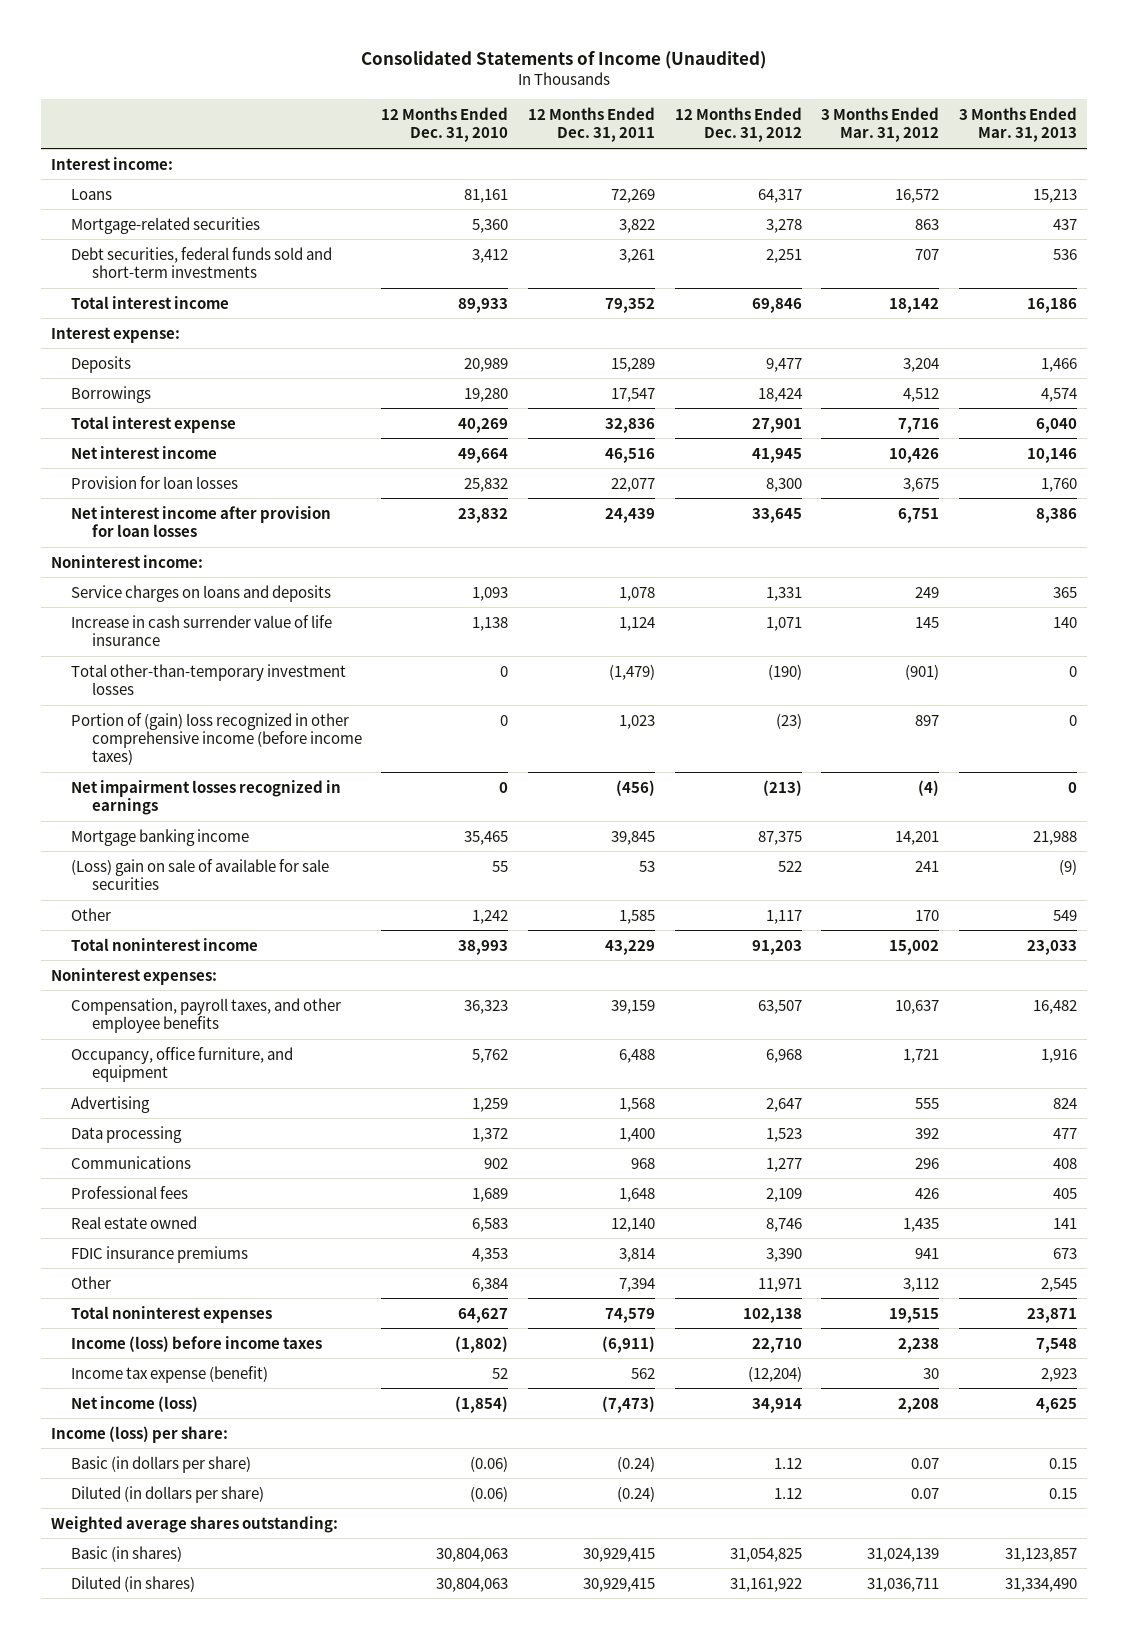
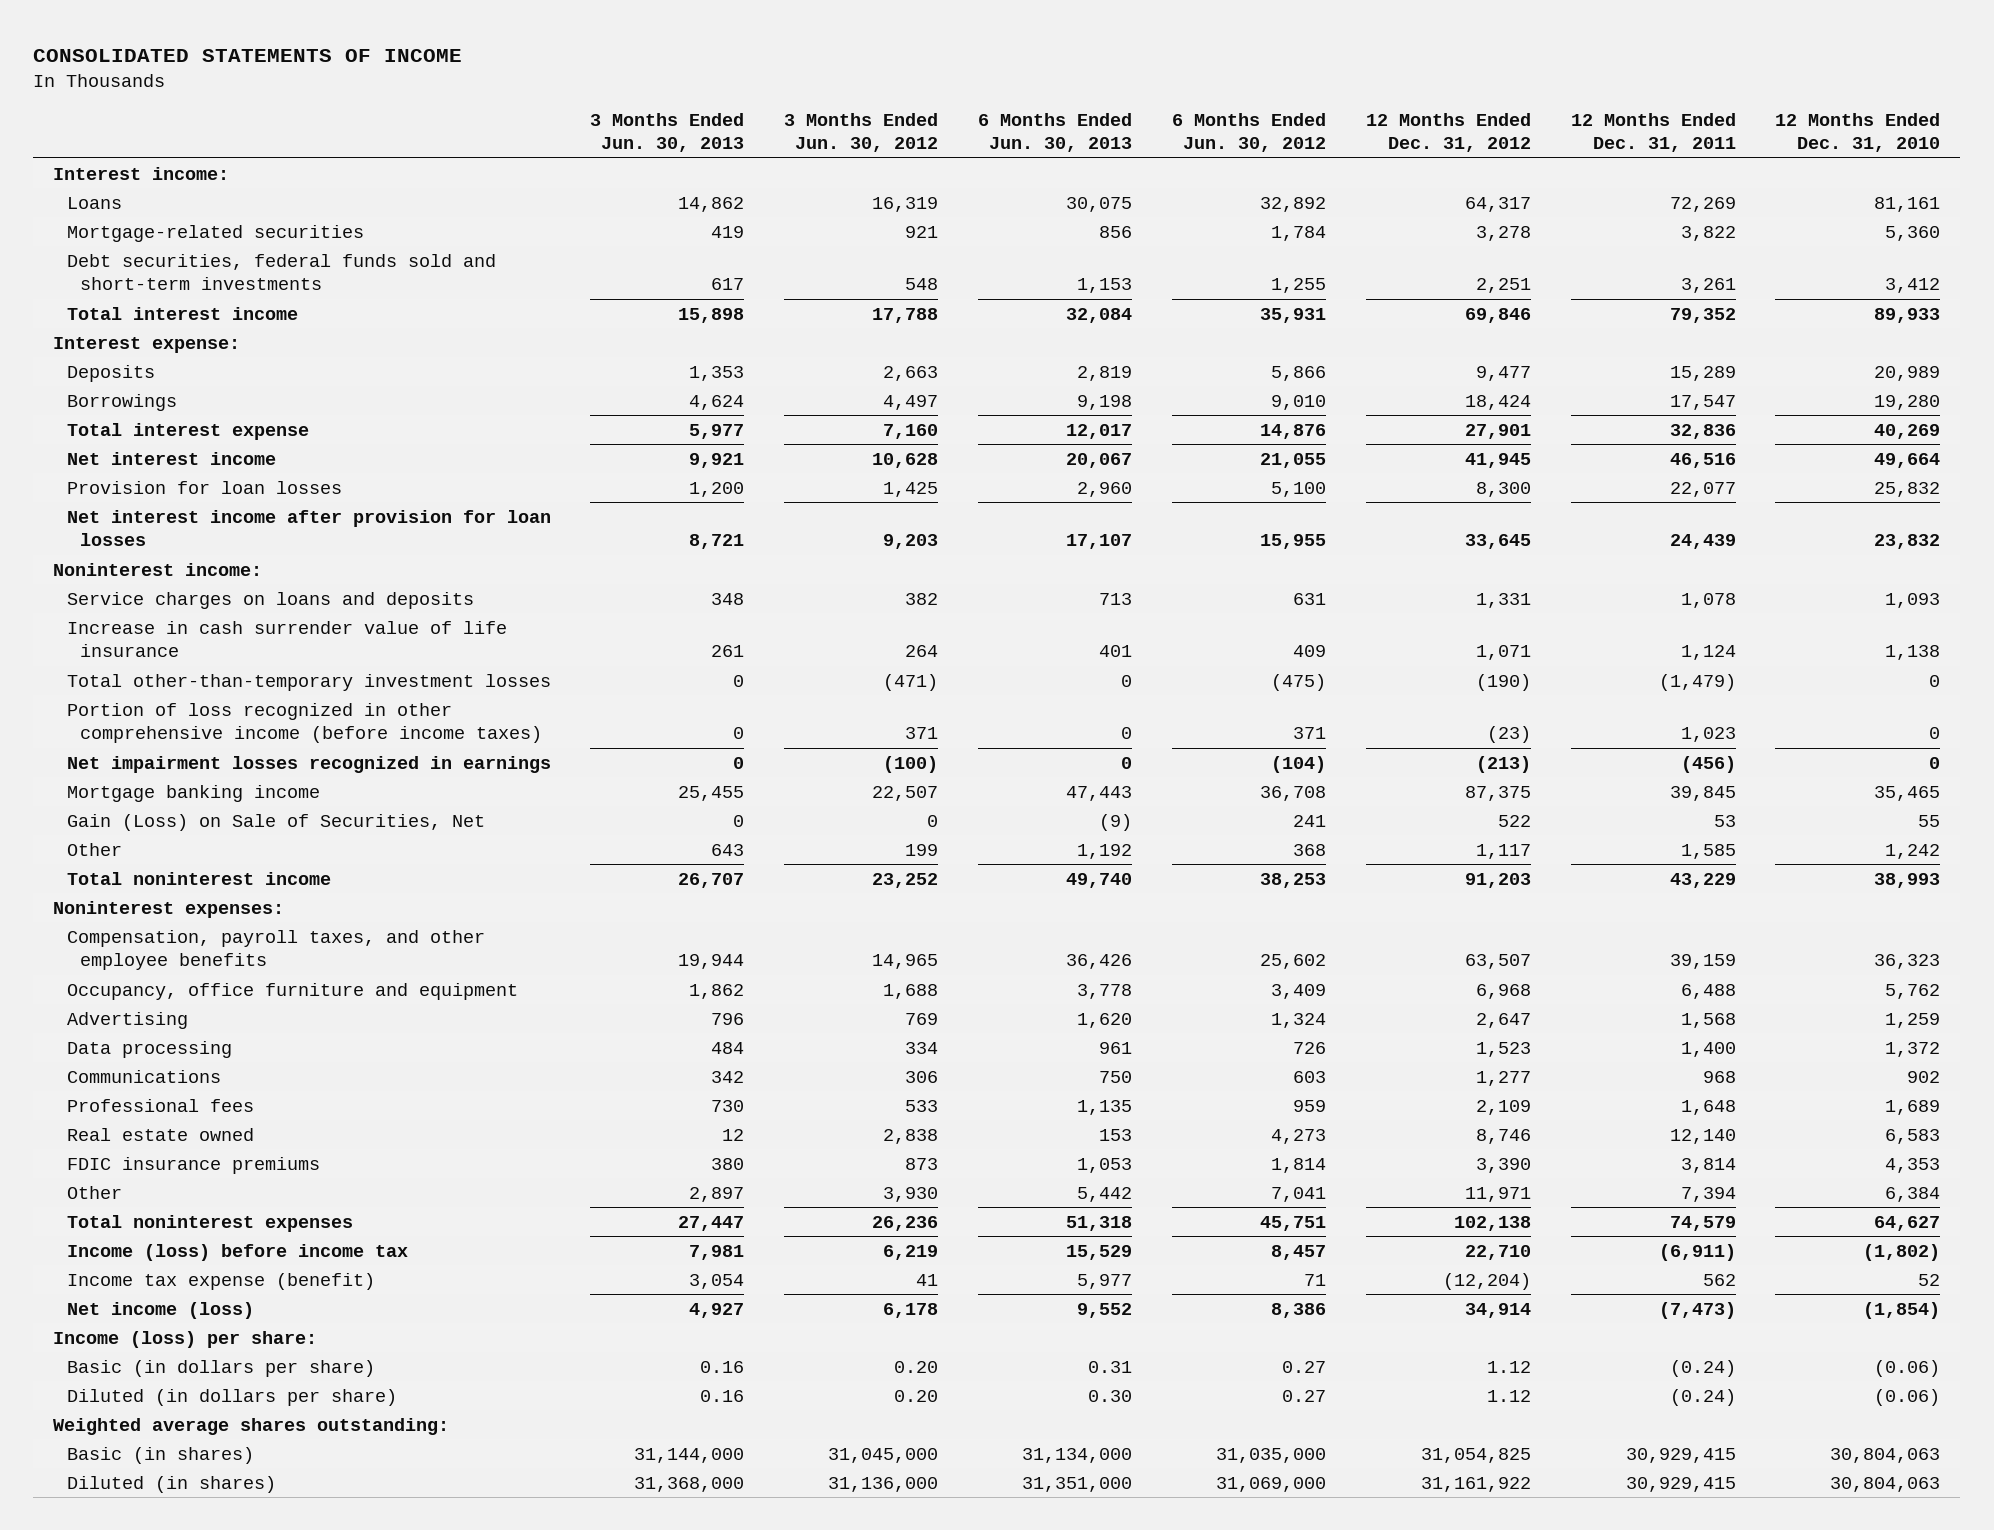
- Consolidated Statements of Income (Unaudited)
+ CONSOLIDATED STATEMENTS OF INCOME
- | 12 Months Ended Dec. 31, 2010 | 12 Months Ended Dec. 31, 2011 | 12 Months Ended Dec. 31, 2012 | 3 Months Ended Mar. 31, 2012 | 3 Months Ended Mar. 31, 2013
+ | 3 Months Ended Jun. 30, 2013 | 3 Months Ended Jun. 30, 2012 | 6 Months Ended Jun. 30, 2013 | 6 Months Ended Jun. 30, 2012 | 12 Months Ended Dec. 31, 2012 | 12 Months Ended Dec. 31, 2011 | 12 Months Ended Dec. 31, 2010
- Portion of (gain) loss recognized in other comprehensive income (before income taxes) | 0 | 1,023 | (23) | 897 | 0
+ Portion of loss recognized in other comprehensive income (before income taxes) | 0 | 371 | 0 | 371 | (23) | 1,023 | 0
- (Loss) gain on sale of available for sale securities | 55 | 53 | 522 | 241 | (9)
+ Gain (Loss) on Sale of Securities, Net | 0 | 0 | (9) | 241 | 522 | 53 | 55
- Occupancy, office furniture, and equipment | 5,762 | 6,488 | 6,968 | 1,721 | 1,916
+ Occupancy, office furniture and equipment | 1,862 | 1,688 | 3,778 | 3,409 | 6,968 | 6,488 | 5,762
- Income (loss) before income taxes | (1,802) | (6,911) | 22,710 | 2,238 | 7,548
+ Income (loss) before income tax | 7,981 | 6,219 | 15,529 | 8,457 | 22,710 | (6,911) | (1,802)

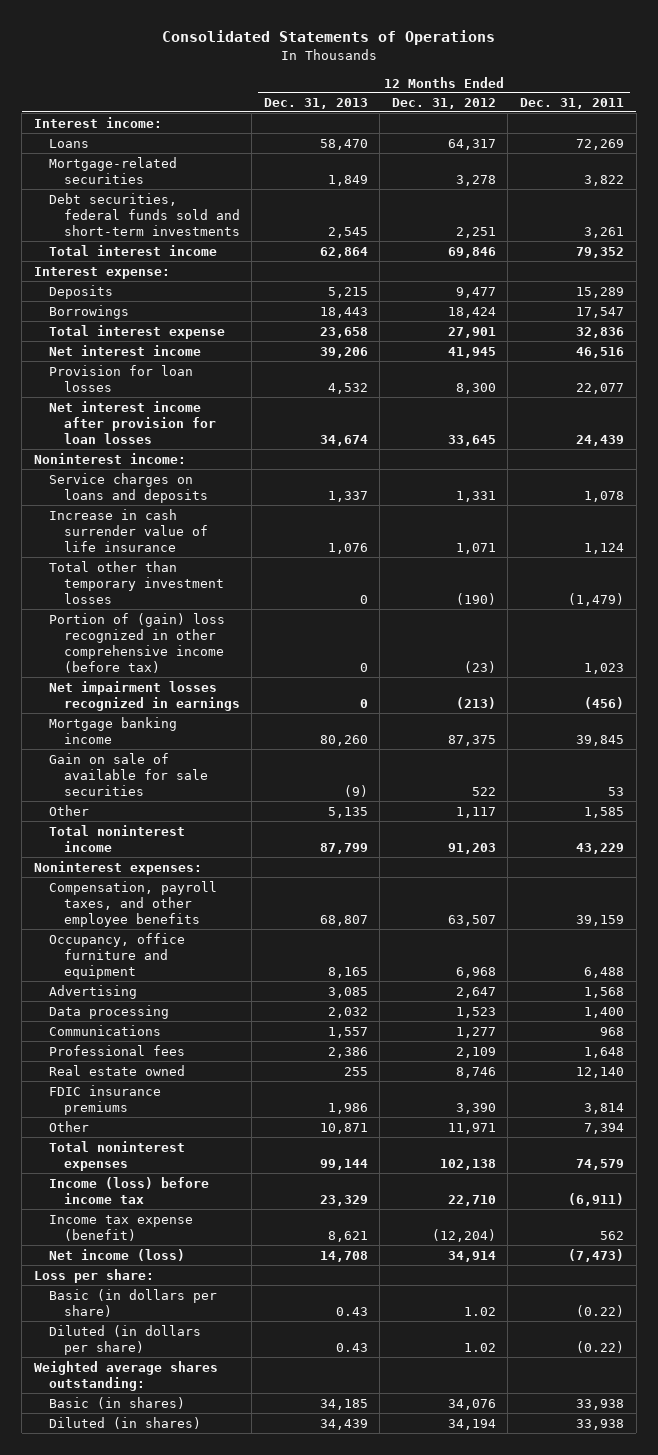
- CONSOLIDATED STATEMENTS OF INCOME
+ Consolidated Statements of Operations
- | 3 Months Ended Jun. 30, 2013 | 3 Months Ended Jun. 30, 2012 | 6 Months Ended Jun. 30, 2013 | 6 Months Ended Jun. 30, 2012 | 12 Months Ended Dec. 31, 2012 | 12 Months Ended Dec. 31, 2011 | 12 Months Ended Dec. 31, 2010
+ | 12 Months Ended Dec. 31, 2013 | 12 Months Ended Dec. 31, 2012 | 12 Months Ended Dec. 31, 2011
- Total other-than-temporary investment losses | 0 | (471) | 0 | (475) | (190) | (1,479) | 0
- Portion of loss recognized in other comprehensive income (before income taxes) | 0 | 371 | 0 | 371 | (23) | 1,023 | 0
+ Total other than temporary investment losses | 0 | (190) | (1,479)
+ Portion of (gain) loss recognized in other comprehensive income (before tax) | 0 | (23) | 1,023
- Gain (Loss) on Sale of Securities, Net | 0 | 0 | (9) | 241 | 522 | 53 | 55
+ Gain on sale of available for sale securities | (9) | 522 | 53
- Income (loss) per share:
- Basic (in dollars per share) | 0.16 | 0.20 | 0.31 | 0.27 | 1.12 | (0.24) | (0.06)
- Diluted (in dollars per share) | 0.16 | 0.20 | 0.30 | 0.27 | 1.12 | (0.24) | (0.06)
+ Loss per share:
+ Basic (in dollars per share) | 0.43 | 1.02 | (0.22)
+ Diluted (in dollars per share) | 0.43 | 1.02 | (0.22)
- Basic (in shares) | 31,144,000 | 31,045,000 | 31,134,000 | 31,035,000 | 31,054,825 | 30,929,415 | 30,804,063
- Diluted (in shares) | 31,368,000 | 31,136,000 | 31,351,000 | 31,069,000 | 31,161,922 | 30,929,415 | 30,804,063
+ Basic (in shares) | 34,185 | 34,076 | 33,938
+ Diluted (in shares) | 34,439 | 34,194 | 33,938

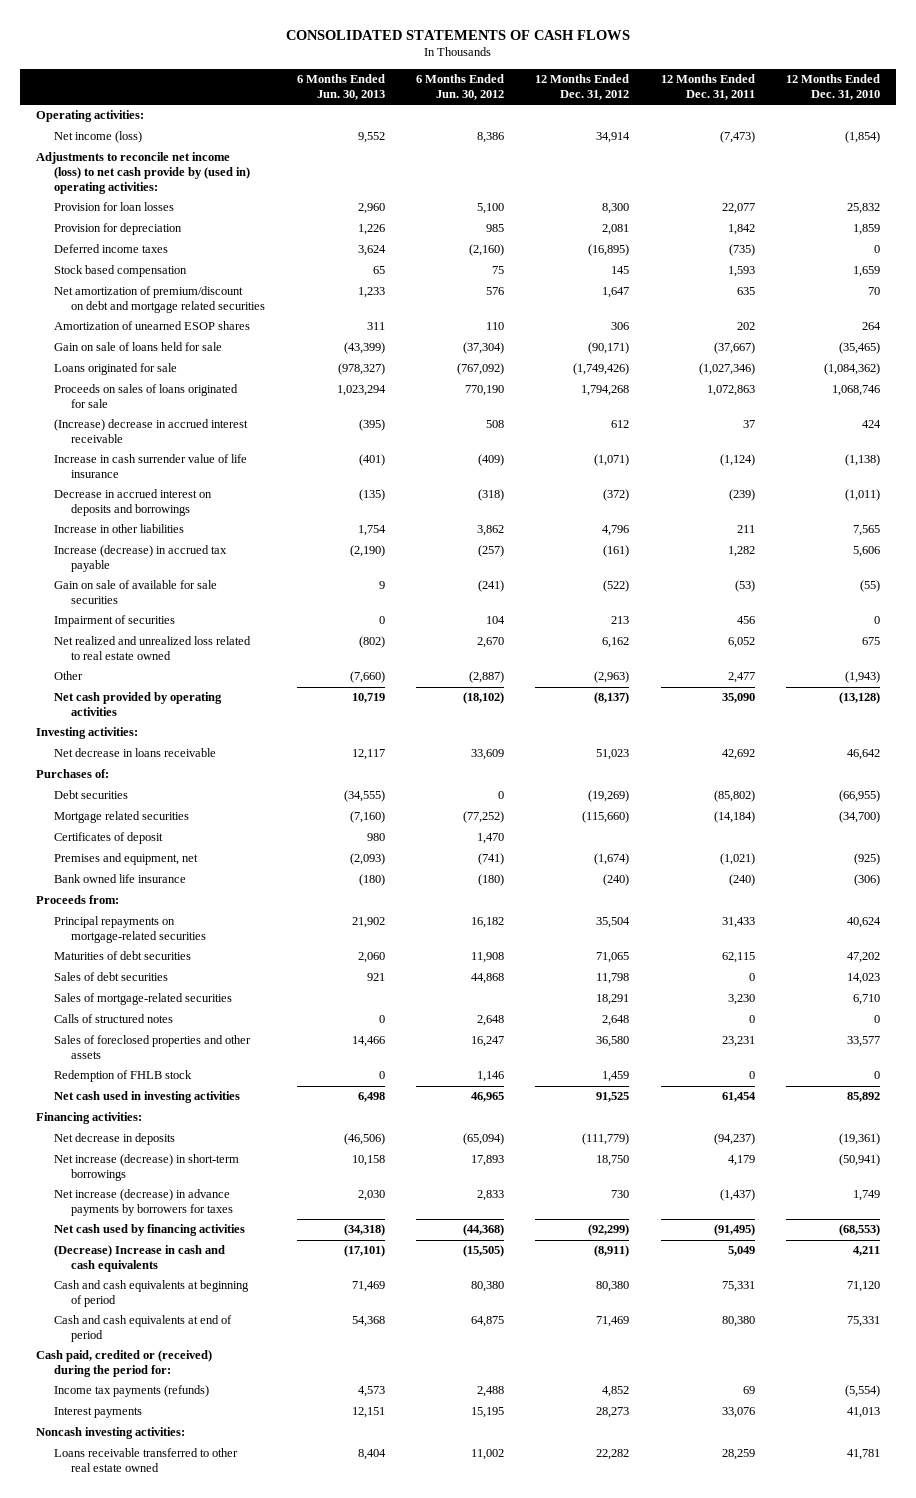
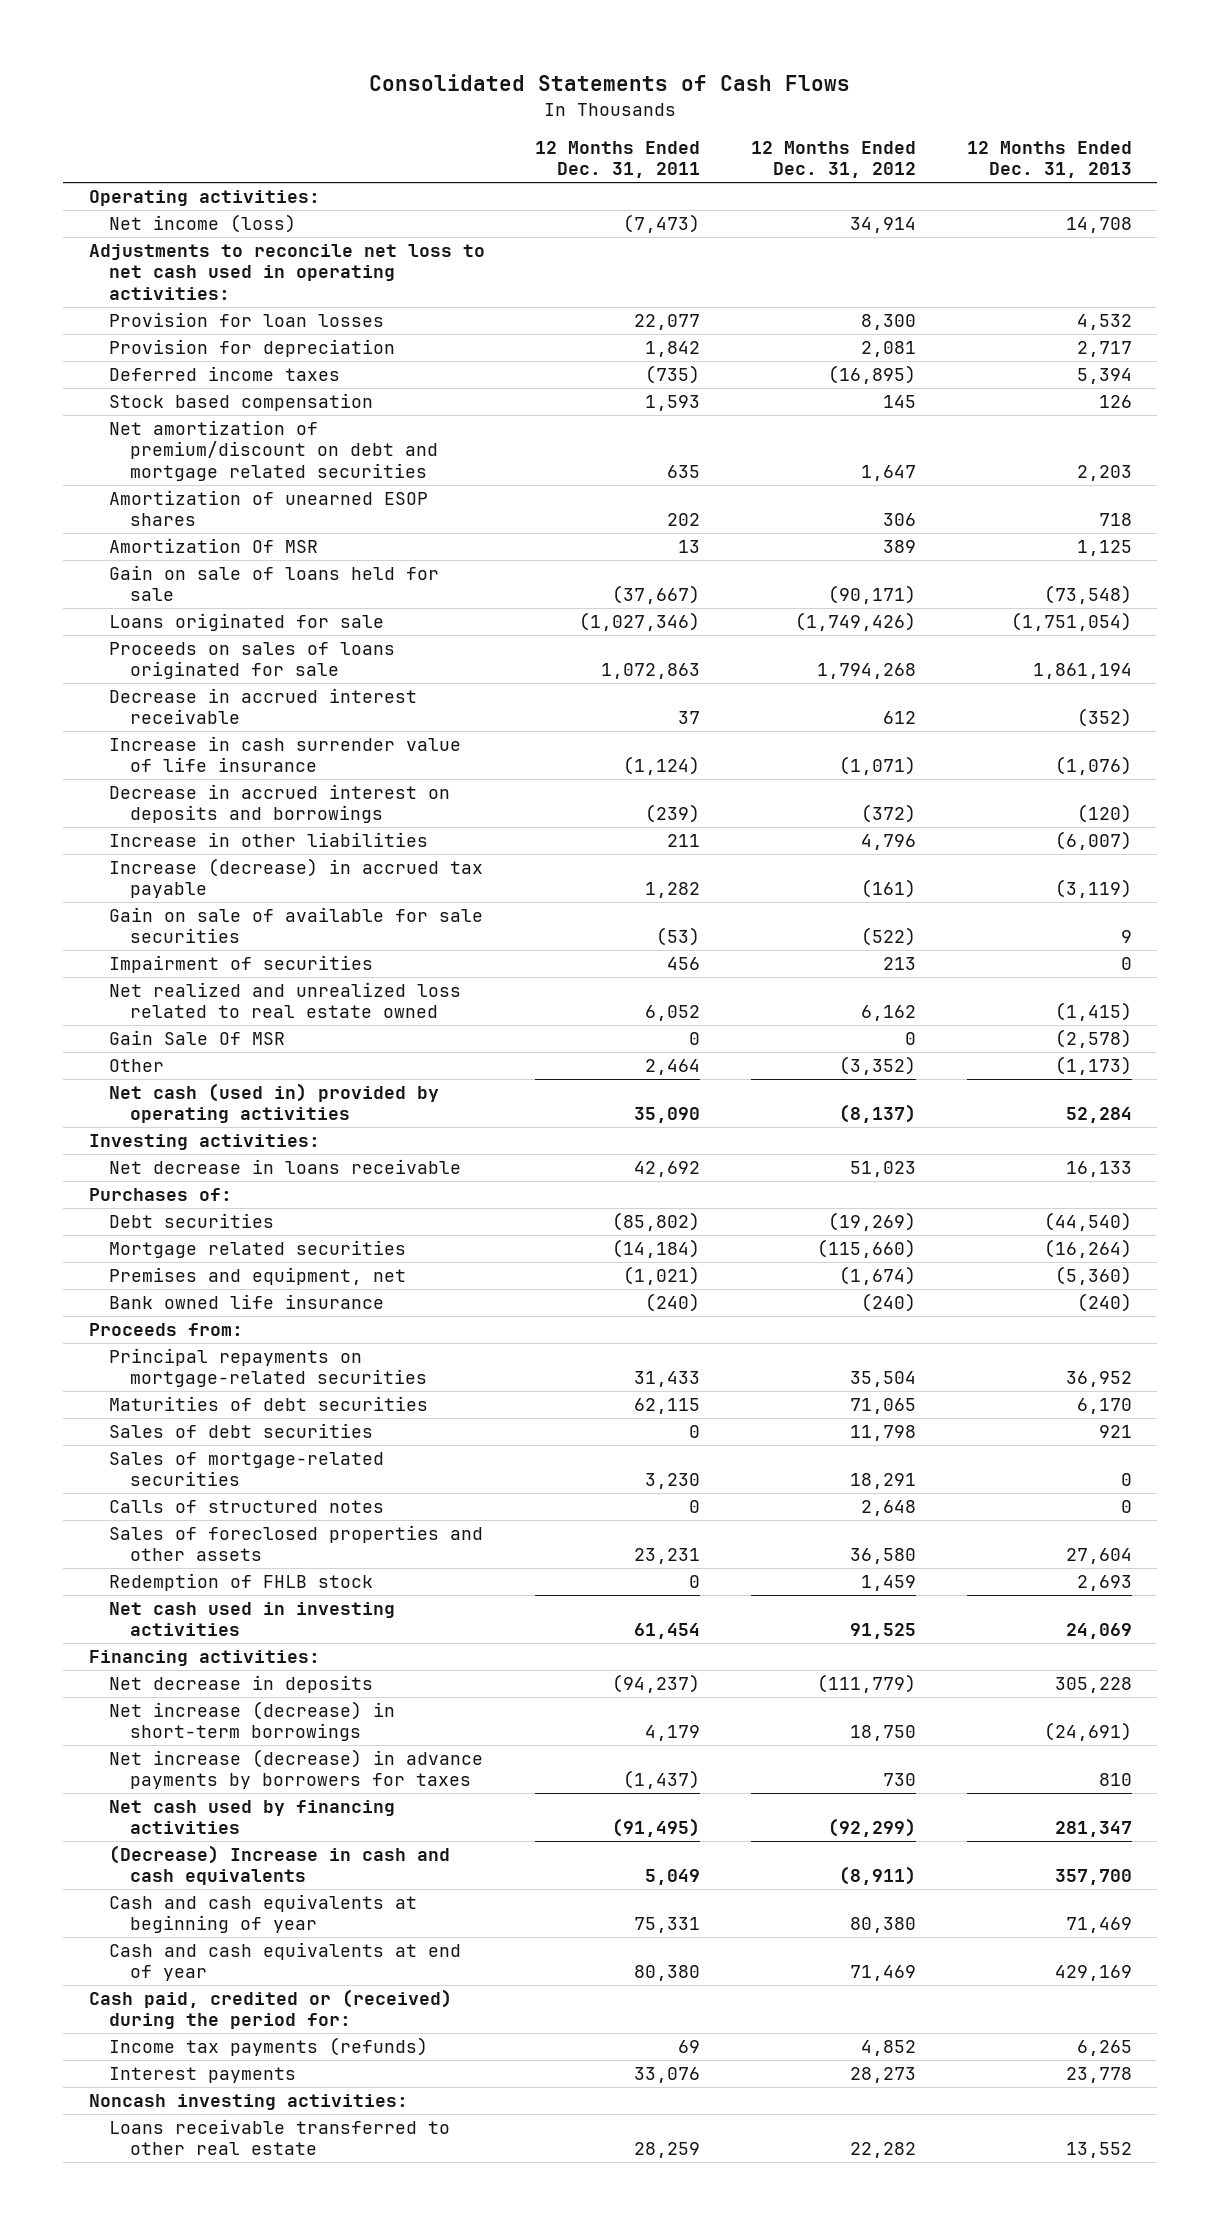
- CONSOLIDATED STATEMENTS OF CASH FLOWS
+ Consolidated Statements of Cash Flows
- | 6 Months Ended Jun. 30, 2013 | 6 Months Ended Jun. 30, 2012 | 12 Months Ended Dec. 31, 2012 | 12 Months Ended Dec. 31, 2011 | 12 Months Ended Dec. 31, 2010
+ | 12 Months Ended Dec. 31, 2011 | 12 Months Ended Dec. 31, 2012 | 12 Months Ended Dec. 31, 2013
- Adjustments to reconcile net income (loss) to net cash provide by (used in) operating activities:
+ Adjustments to reconcile net loss to net cash used in operating activities:
+ Amortization Of MSR | 13 | 389 | 1,125
- (Increase) decrease in accrued interest receivable | (395) | 508 | 612 | 37 | 424
+ Decrease in accrued interest receivable | 37 | 612 | (352)
- Other | (7,660) | (2,887) | (2,963) | 2,477 | (1,943)
- Net cash provided by operating activities | 10,719 | (18,102) | (8,137) | 35,090 | (13,128)
+ Gain Sale Of MSR | 0 | 0 | (2,578)
+ Other | 2,464 | (3,352) | (1,173)
+ Net cash (used in) provided by operating activities | 35,090 | (8,137) | 52,284
- Certificates of deposit | 980 | 1,470 | | |
- Cash and cash equivalents at beginning of period | 71,469 | 80,380 | 80,380 | 75,331 | 71,120
- Cash and cash equivalents at end of period | 54,368 | 64,875 | 71,469 | 80,380 | 75,331
+ Cash and cash equivalents at beginning of year | 75,331 | 80,380 | 71,469
+ Cash and cash equivalents at end of year | 80,380 | 71,469 | 429,169
- Loans receivable transferred to other real estate owned | 8,404 | 11,002 | 22,282 | 28,259 | 41,781
+ Loans receivable transferred to other real estate | 28,259 | 22,282 | 13,552

